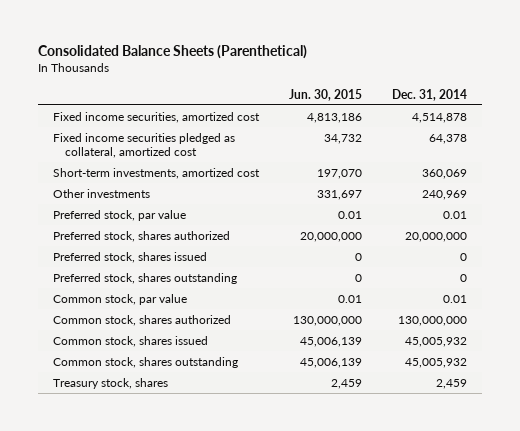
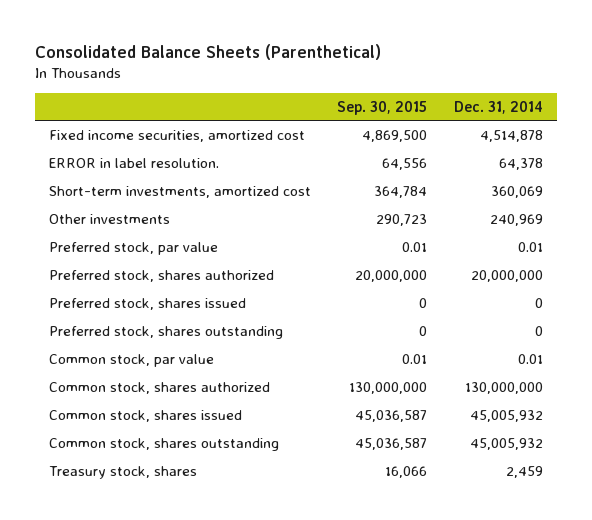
- | Jun. 30, 2015 | Dec. 31, 2014
+ | Sep. 30, 2015 | Dec. 31, 2014
- Fixed income securities pledged as collateral, amortized cost | 34,732 | 64,378
+ ERROR in label resolution. | 64,556 | 64,378

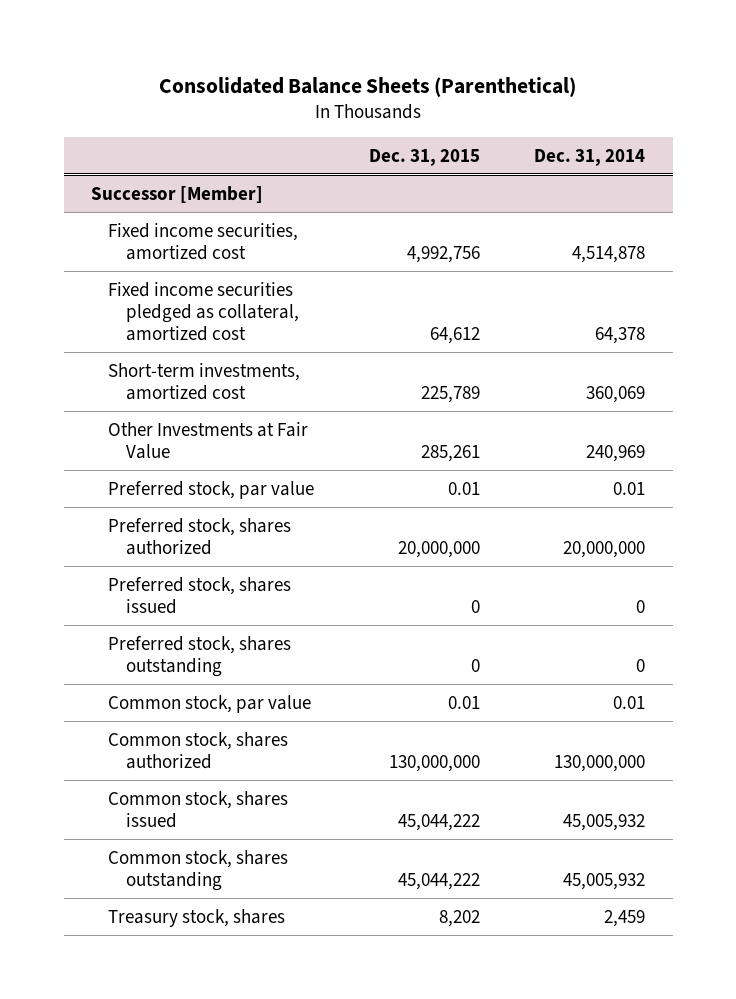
- | Sep. 30, 2015 | Dec. 31, 2014
+ | Dec. 31, 2015 | Dec. 31, 2014
+ Successor [Member]
- ERROR in label resolution. | 64,556 | 64,378
+ Fixed income securities pledged as collateral, amortized cost | 64,612 | 64,378
- Other investments | 290,723 | 240,969
+ Other Investments at Fair Value | 285,261 | 240,969

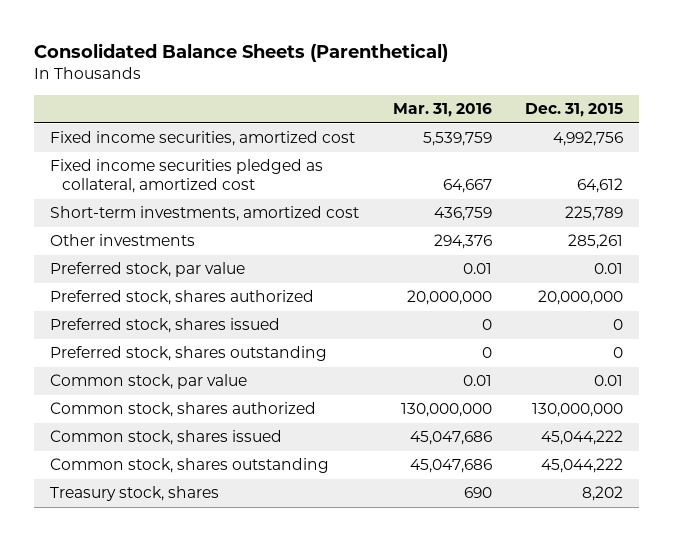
- | Dec. 31, 2015 | Dec. 31, 2014
+ | Mar. 31, 2016 | Dec. 31, 2015
- Successor [Member]
- Other Investments at Fair Value | 285,261 | 240,969
+ Other investments | 294,376 | 285,261

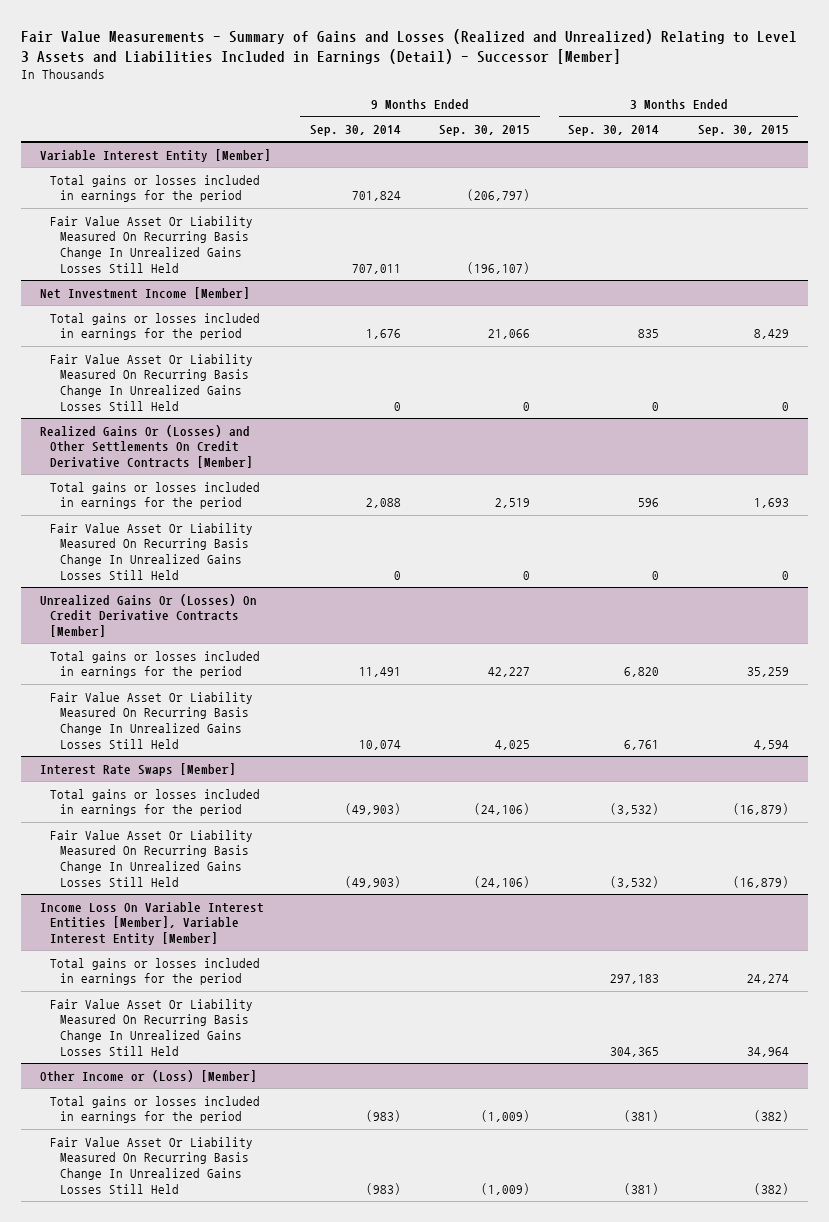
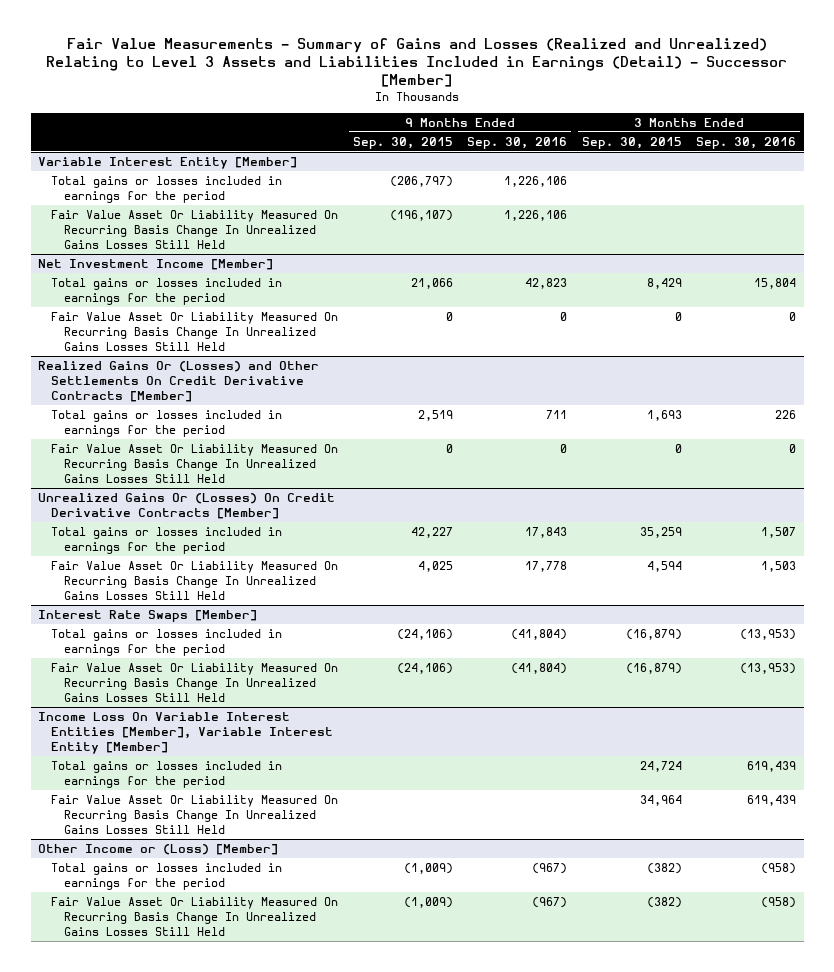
- | 9 Months Ended Sep. 30, 2014 | 9 Months Ended Sep. 30, 2015 | 3 Months Ended Sep. 30, 2014 | 3 Months Ended Sep. 30, 2015
+ | 9 Months Ended Sep. 30, 2015 | 9 Months Ended Sep. 30, 2016 | 3 Months Ended Sep. 30, 2015 | 3 Months Ended Sep. 30, 2016
@ Income Loss On Variable Interest Entities [Member], Variable Interest Entity [Member]
- Total gains or losses included in earnings for the period | | | 297,183 | 24,274
+ Total gains or losses included in earnings for the period | | | 24,724 | 619,439

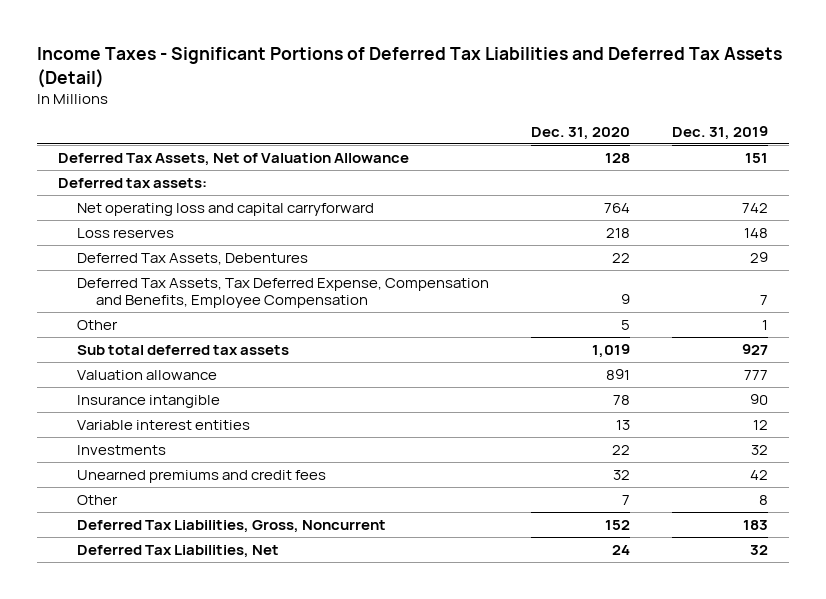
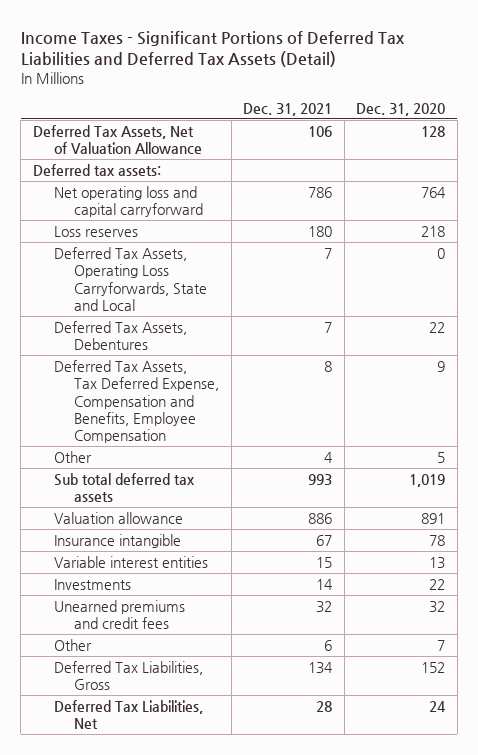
- | Dec. 31, 2020 | Dec. 31, 2019
+ | Dec. 31, 2021 | Dec. 31, 2020
+ Deferred Tax Assets, Operating Loss Carryforwards, State and Local | 7 | 0
- Deferred Tax Liabilities, Gross, Noncurrent | 152 | 183
+ Deferred Tax Liabilities, Gross | 134 | 152

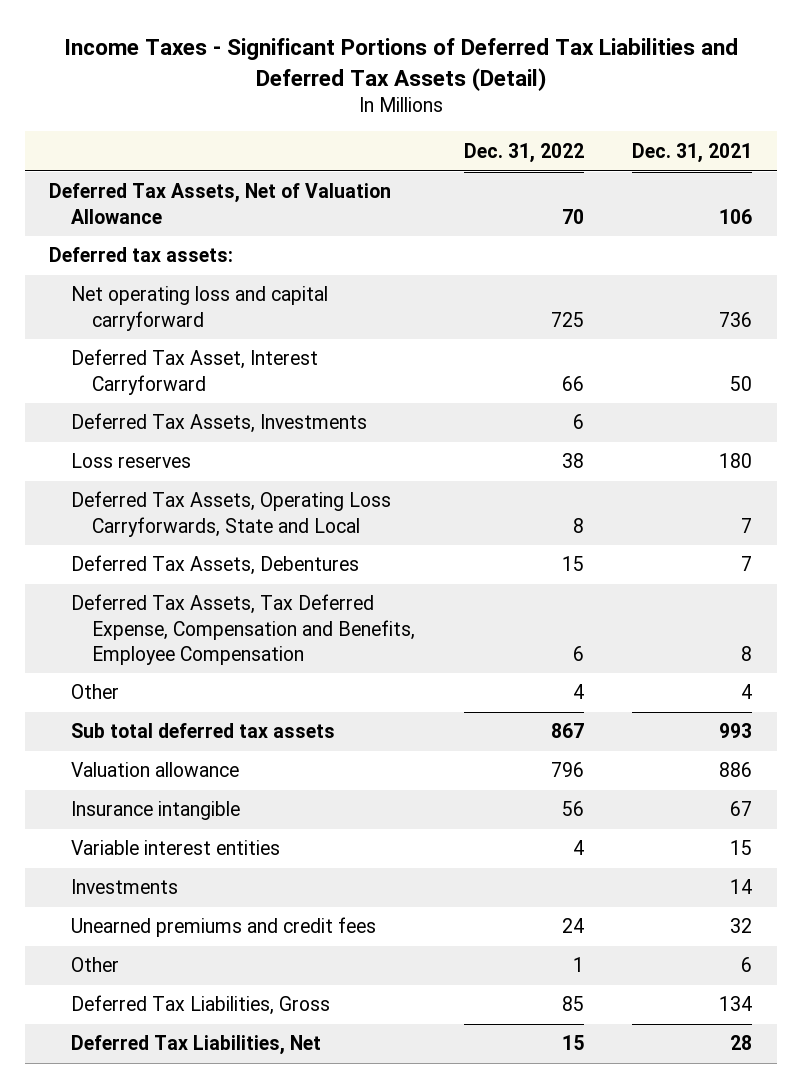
- | Dec. 31, 2021 | Dec. 31, 2020
+ | Dec. 31, 2022 | Dec. 31, 2021
- Net operating loss and capital carryforward | 786 | 764
+ Net operating loss and capital carryforward | 725 | 736
+ Deferred Tax Asset, Interest Carryforward | 66 | 50
+ Deferred Tax Assets, Investments | 6 |

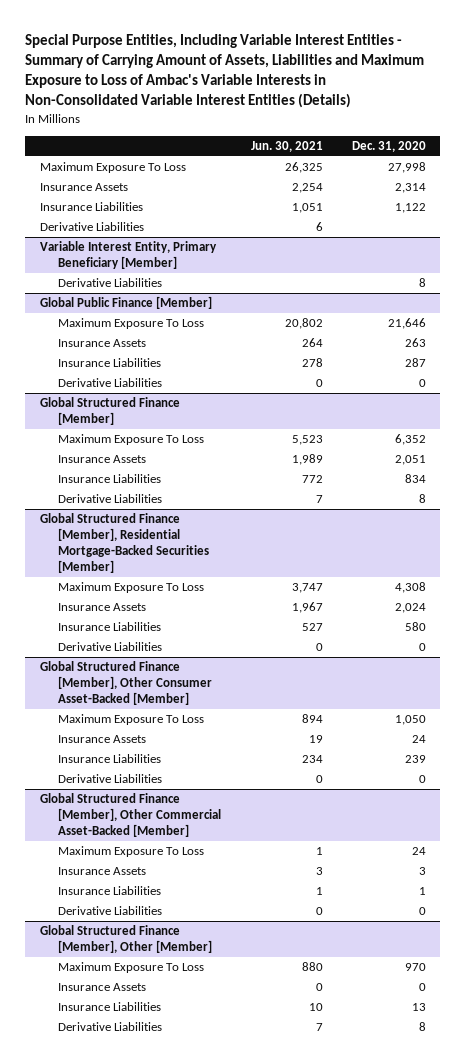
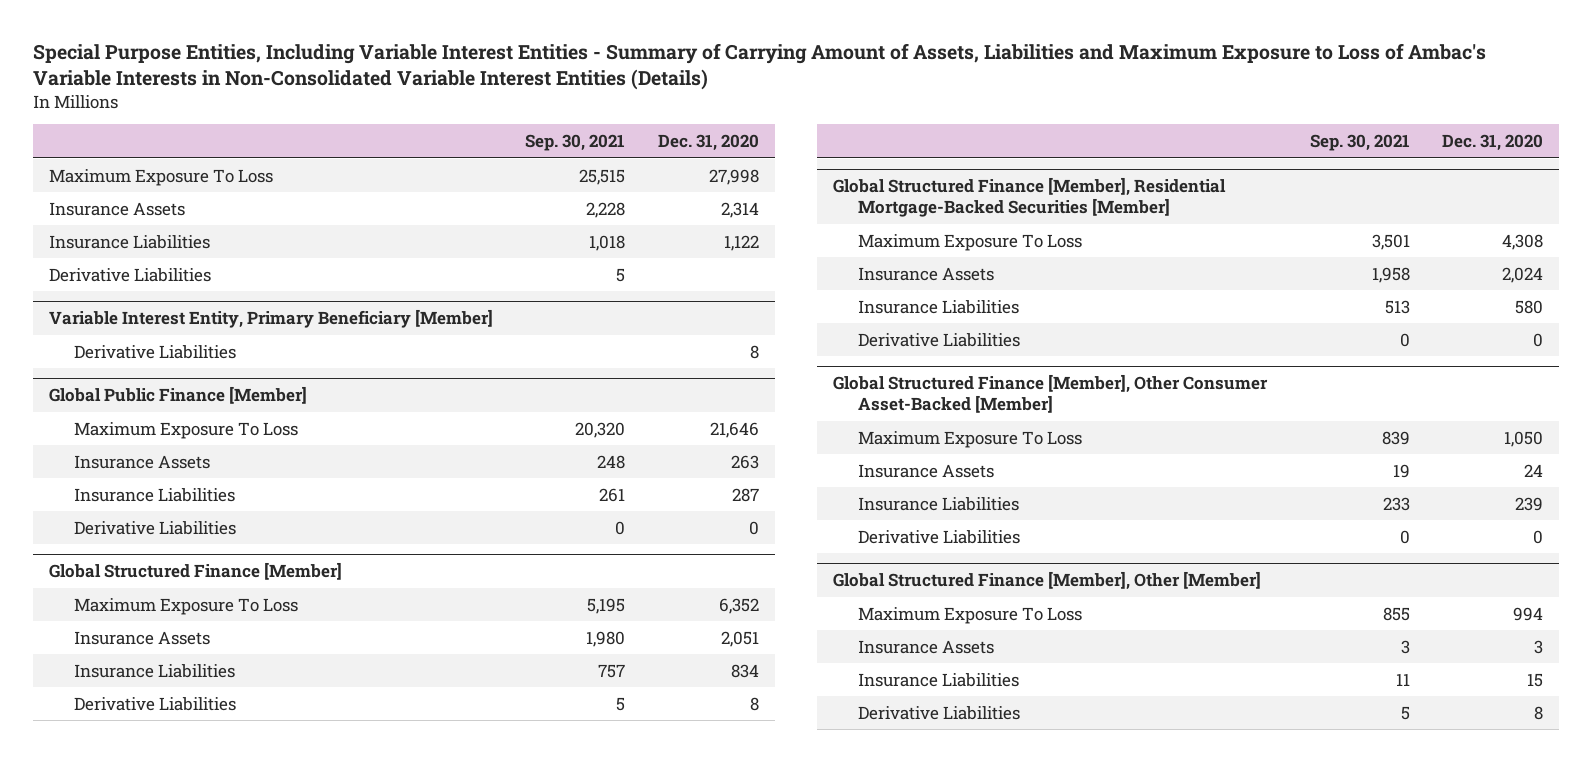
- | Jun. 30, 2021 | Dec. 31, 2020
+ | Sep. 30, 2021 | Dec. 31, 2020
- Global Structured Finance [Member], Other Commercial Asset-Backed [Member]
- Maximum Exposure To Loss | 1 | 24
- Insurance Assets | 3 | 3
- Insurance Liabilities | 1 | 1
- Derivative Liabilities | 0 | 0
@ Global Structured Finance [Member], Other [Member]
- Maximum Exposure To Loss | 880 | 970
- Insurance Assets | 0 | 0
- Insurance Liabilities | 10 | 13
+ Maximum Exposure To Loss | 855 | 994
+ Insurance Assets | 3 | 3
+ Insurance Liabilities | 11 | 15

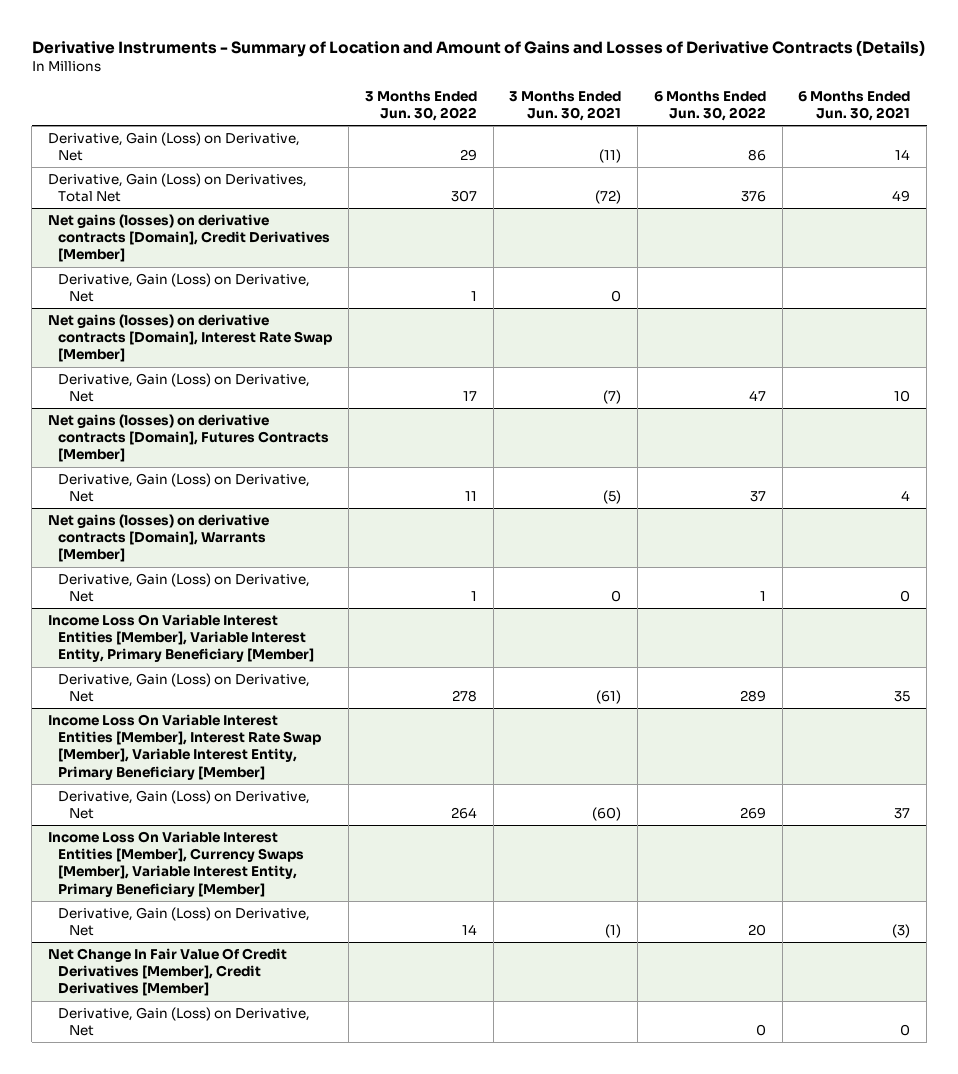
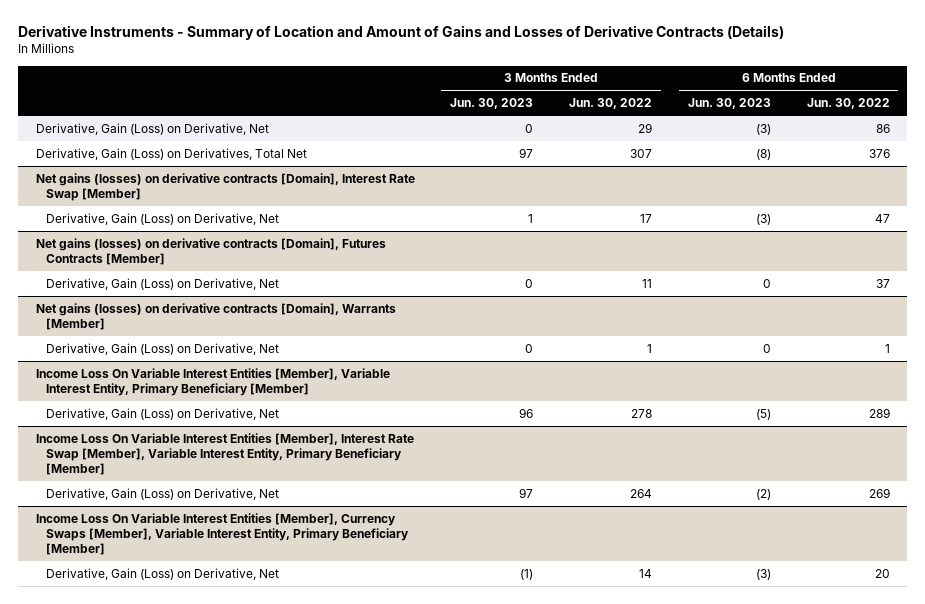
- | 3 Months Ended Jun. 30, 2022 | 3 Months Ended Jun. 30, 2021 | 6 Months Ended Jun. 30, 2022 | 6 Months Ended Jun. 30, 2021
+ | 3 Months Ended Jun. 30, 2023 | 3 Months Ended Jun. 30, 2022 | 6 Months Ended Jun. 30, 2023 | 6 Months Ended Jun. 30, 2022
- Net gains (losses) on derivative contracts [Domain], Credit Derivatives [Member]
- Derivative, Gain (Loss) on Derivative, Net | 1 | 0 | |
- Net Change In Fair Value Of Credit Derivatives [Member], Credit Derivatives [Member]
- Derivative, Gain (Loss) on Derivative, Net | | | 0 | 0

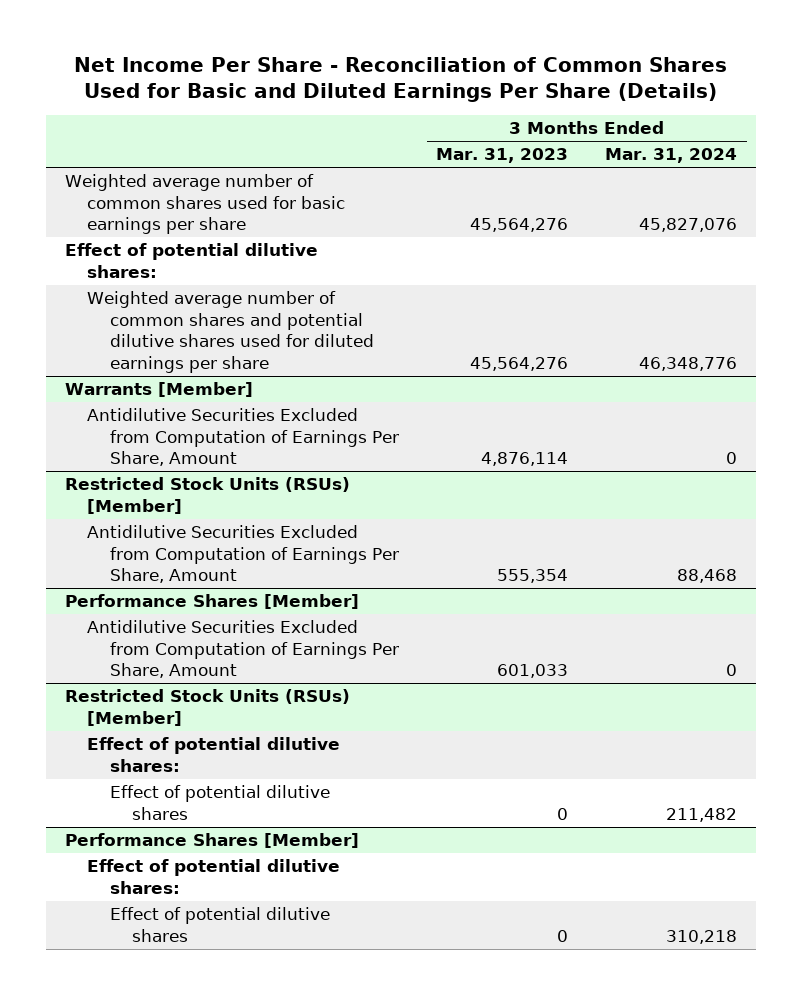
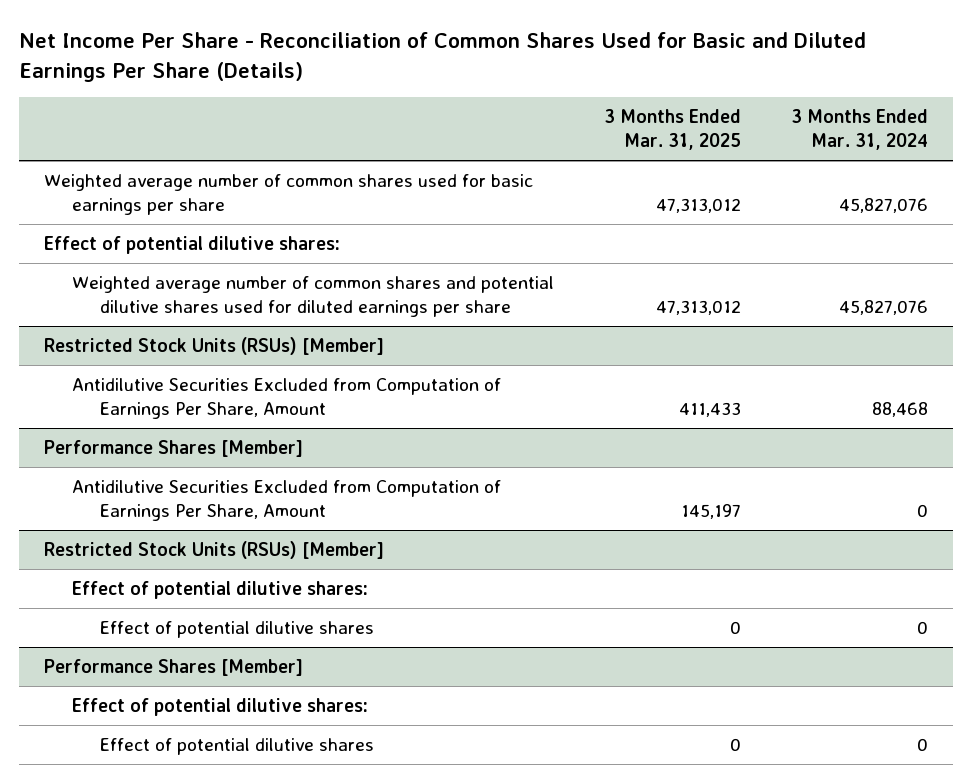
- | 3 Months Ended Mar. 31, 2023 | 3 Months Ended Mar. 31, 2024
+ | 3 Months Ended Mar. 31, 2025 | 3 Months Ended Mar. 31, 2024
- Weighted average number of common shares and potential dilutive shares used for diluted earnings per share | 45,564,276 | 46,348,776
- Warrants [Member]
- Antidilutive Securities Excluded from Computation of Earnings Per Share, Amount | 4,876,114 | 0
+ Weighted average number of common shares and potential dilutive shares used for diluted earnings per share | 47,313,012 | 45,827,076
@ Restricted Stock Units (RSUs) [Member]
- Effect of potential dilutive shares | 0 | 211,482
+ Effect of potential dilutive shares | 0 | 0
@ Performance Shares [Member]
- Effect of potential dilutive shares | 0 | 310,218
+ Effect of potential dilutive shares | 0 | 0

